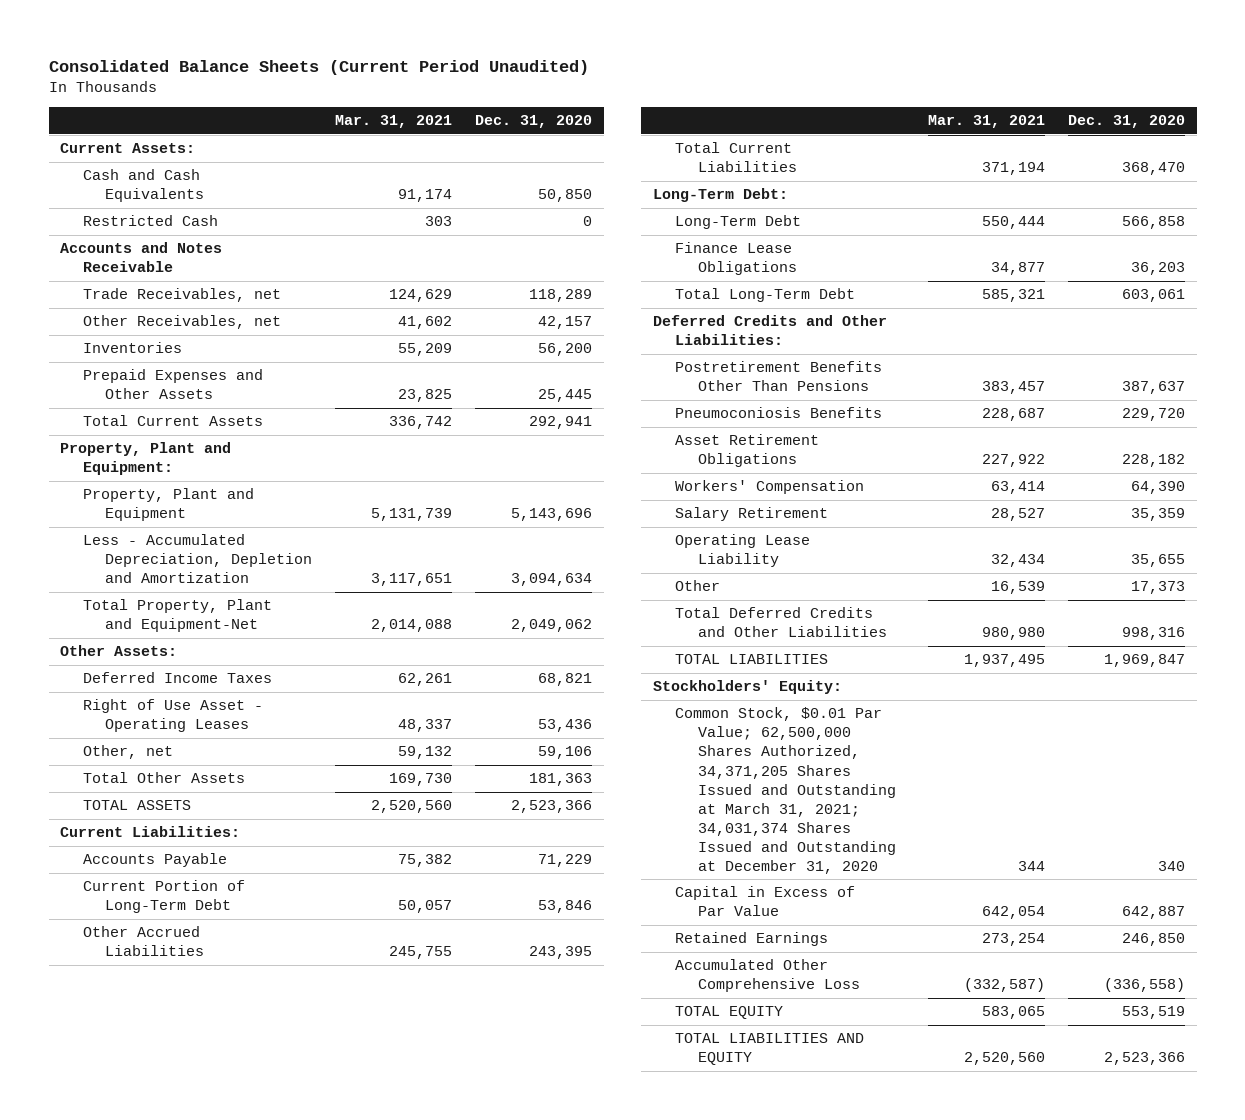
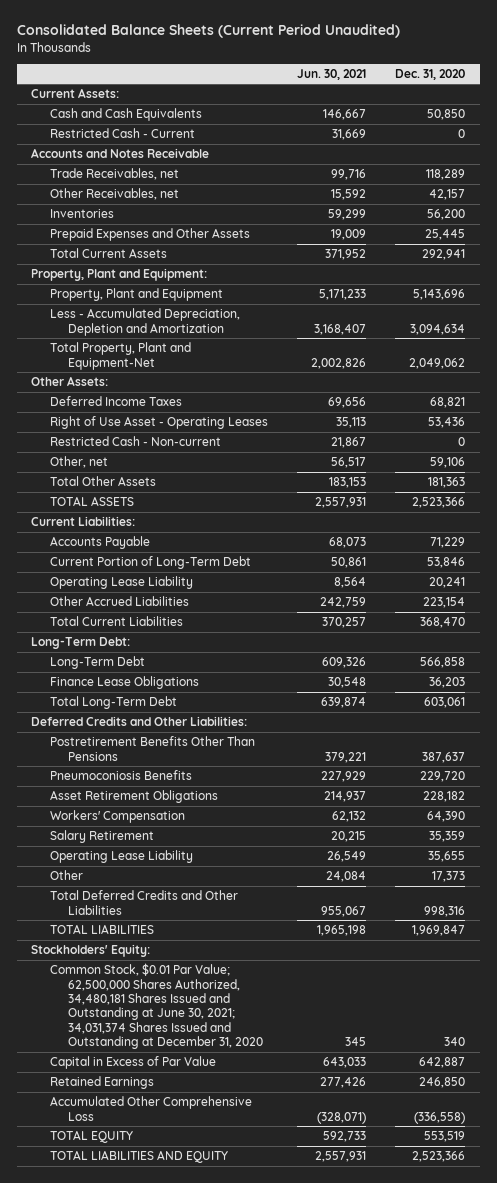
- | Mar. 31, 2021 | Dec. 31, 2020
+ | Jun. 30, 2021 | Dec. 31, 2020
- Restricted Cash | 303 | 0
+ Restricted Cash - Current | 31,669 | 0
+ Restricted Cash - Non-current | 21,867 | 0
- Other Accrued Liabilities | 245,755 | 243,395
+ Operating Lease Liability | 8,564 | 20,241
+ Other Accrued Liabilities | 242,759 | 223,154
- Common Stock, $0.01 Par Value; 62,500,000 Shares Authorized, 34,371,205 Shares Issued and Outstanding at March 31, 2021; 34,031,374 Shares Issued and Outstanding at December 31, 2020 | 344 | 340
+ Common Stock, $0.01 Par Value; 62,500,000 Shares Authorized, 34,480,181 Shares Issued and Outstanding at June 30, 2021; 34,031,374 Shares Issued and Outstanding at December 31, 2020 | 345 | 340

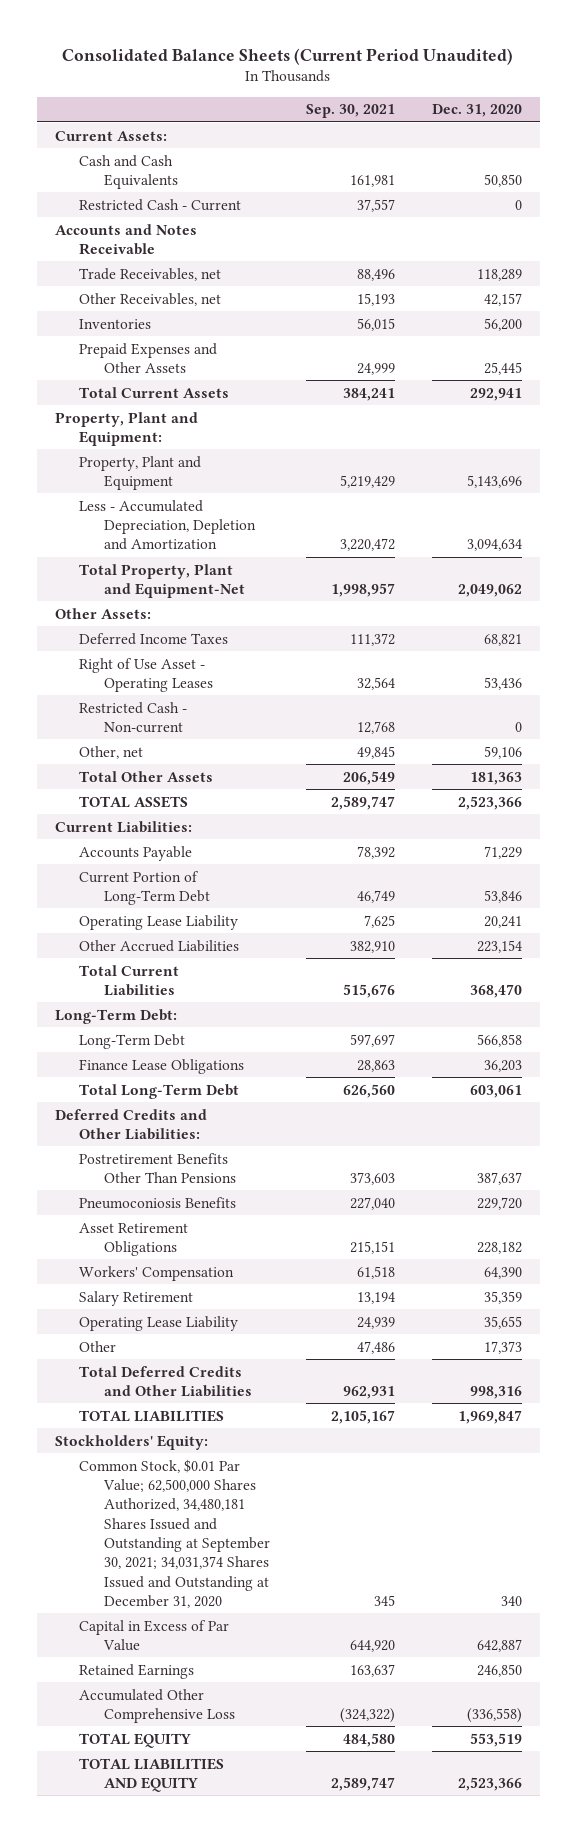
- | Jun. 30, 2021 | Dec. 31, 2020
+ | Sep. 30, 2021 | Dec. 31, 2020
- Common Stock, $0.01 Par Value; 62,500,000 Shares Authorized, 34,480,181 Shares Issued and Outstanding at June 30, 2021; 34,031,374 Shares Issued and Outstanding at December 31, 2020 | 345 | 340
+ Common Stock, $0.01 Par Value; 62,500,000 Shares Authorized, 34,480,181 Shares Issued and Outstanding at September 30, 2021; 34,031,374 Shares Issued and Outstanding at December 31, 2020 | 345 | 340

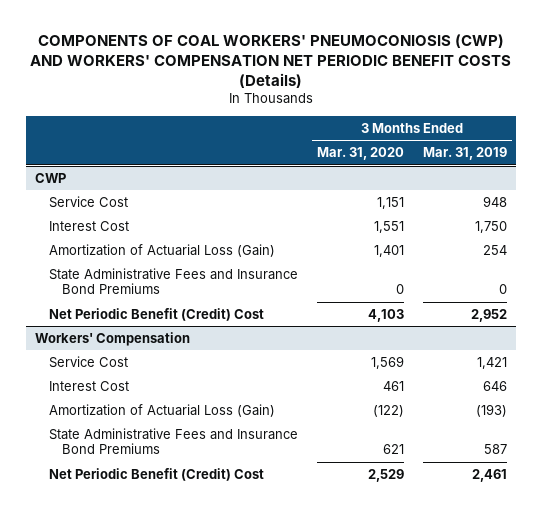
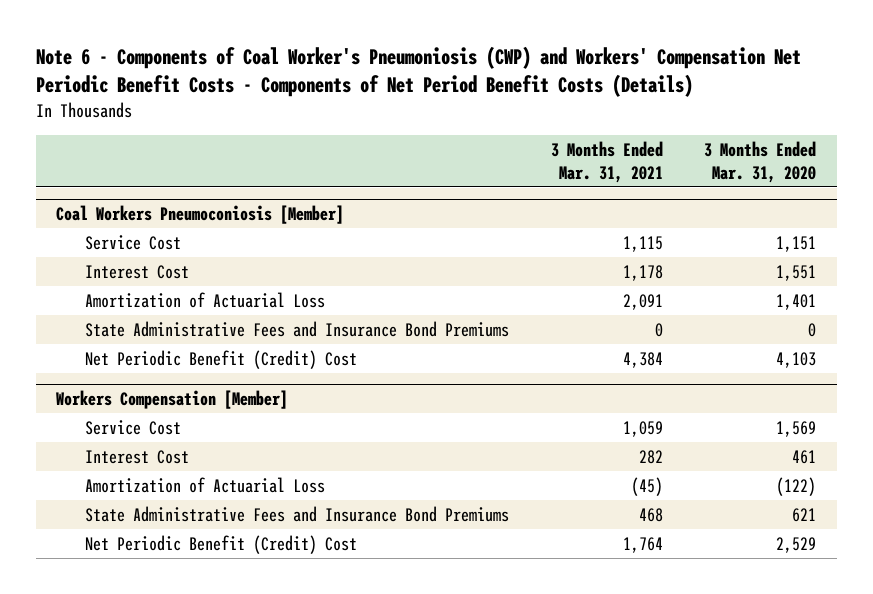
- COMPONENTS OF COAL WORKERS' PNEUMOCONIOSIS (CWP) AND WORKERS' COMPENSATION NET PERIODIC BENEFIT COSTS (Details)
+ Note 6 - Components of Coal Worker's Pneumoniosis (CWP) and Workers' Compensation Net Periodic Benefit Costs - Components of Net Period Benefit Costs (Details)
- | 3 Months Ended Mar. 31, 2020 | 3 Months Ended Mar. 31, 2019
+ | 3 Months Ended Mar. 31, 2021 | 3 Months Ended Mar. 31, 2020
- CWP
+ Coal Workers Pneumoconiosis [Member]
- Amortization of Actuarial Loss (Gain) | 1,401 | 254
+ Amortization of Actuarial Loss | 2,091 | 1,401
- Workers' Compensation
+ Workers Compensation [Member]
- Amortization of Actuarial Loss (Gain) | (122) | (193)
+ Amortization of Actuarial Loss | (45) | (122)

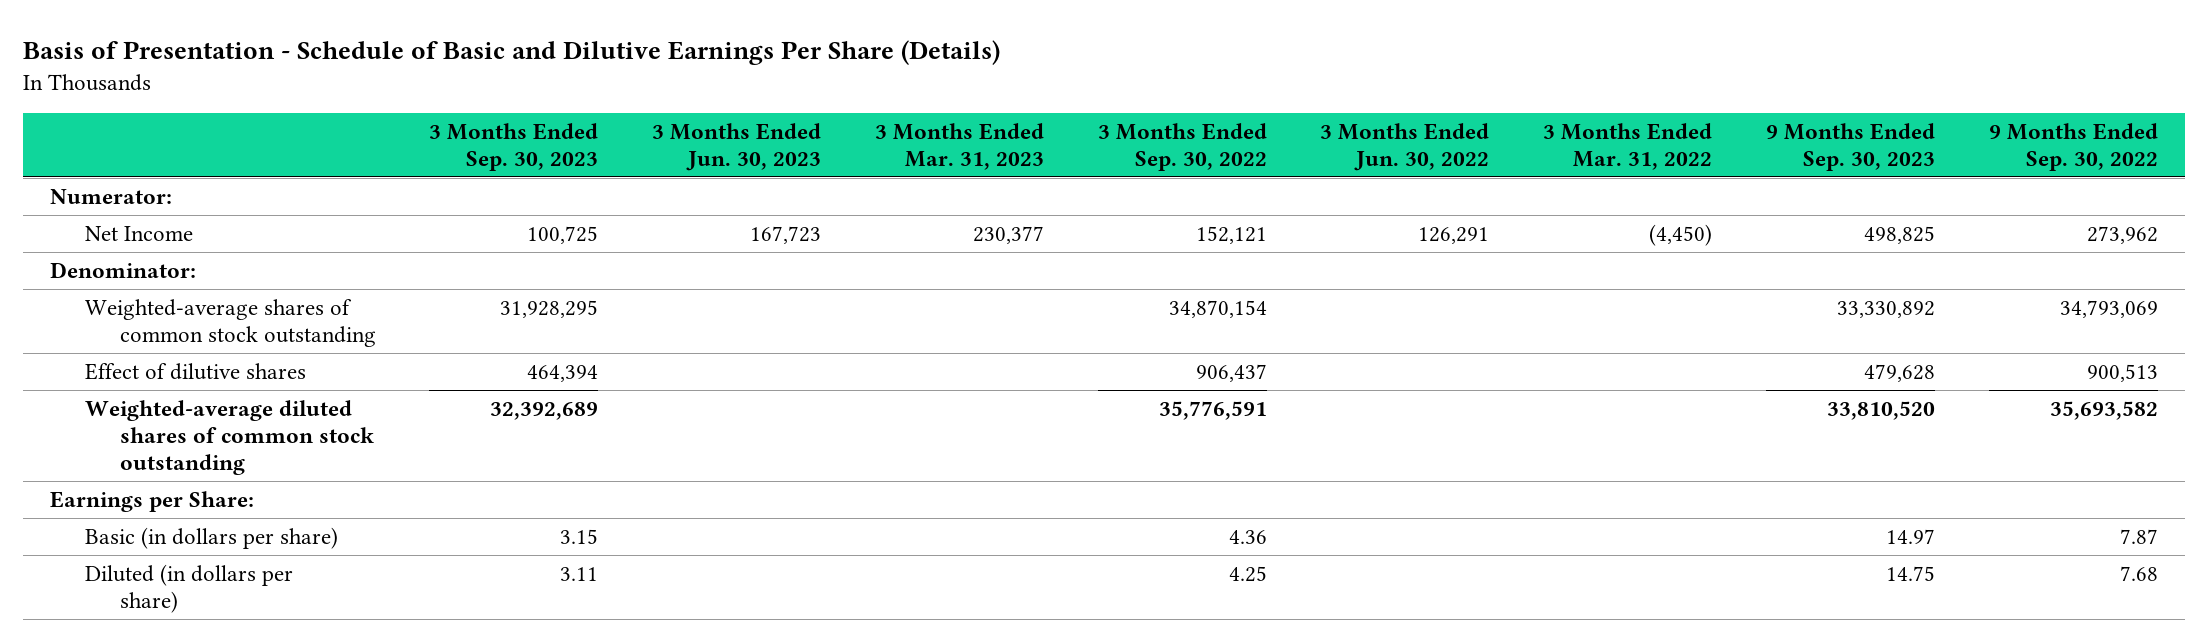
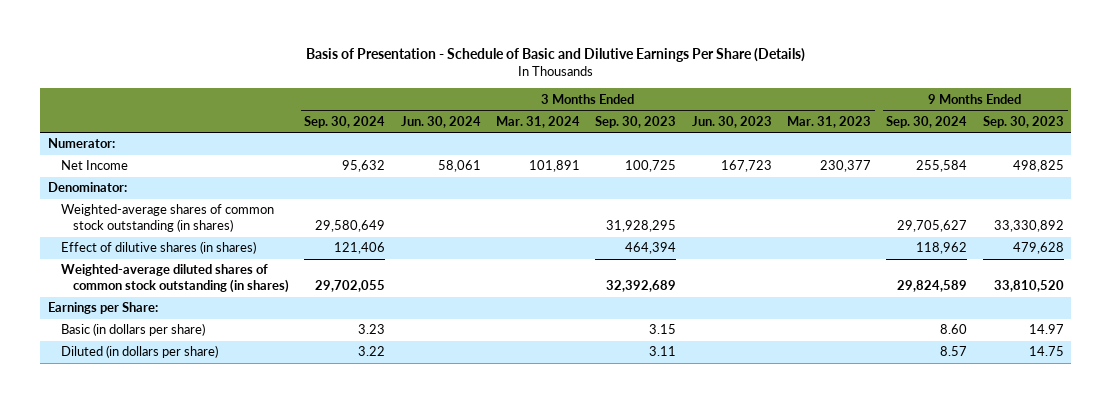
- | 3 Months Ended Sep. 30, 2023 | 3 Months Ended Jun. 30, 2023 | 3 Months Ended Mar. 31, 2023 | 3 Months Ended Sep. 30, 2022 | 3 Months Ended Jun. 30, 2022 | 3 Months Ended Mar. 31, 2022 | 9 Months Ended Sep. 30, 2023 | 9 Months Ended Sep. 30, 2022
+ | 3 Months Ended Sep. 30, 2024 | 3 Months Ended Jun. 30, 2024 | 3 Months Ended Mar. 31, 2024 | 3 Months Ended Sep. 30, 2023 | 3 Months Ended Jun. 30, 2023 | 3 Months Ended Mar. 31, 2023 | 9 Months Ended Sep. 30, 2024 | 9 Months Ended Sep. 30, 2023
- Weighted-average shares of common stock outstanding | 31,928,295 | | | 34,870,154 | | | 33,330,892 | 34,793,069
- Effect of dilutive shares | 464,394 | | | 906,437 | | | 479,628 | 900,513
- Weighted-average diluted shares of common stock outstanding | 32,392,689 | | | 35,776,591 | | | 33,810,520 | 35,693,582
+ Weighted-average shares of common stock outstanding (in shares) | 29,580,649 | | | 31,928,295 | | | 29,705,627 | 33,330,892
+ Effect of dilutive shares (in shares) | 121,406 | | | 464,394 | | | 118,962 | 479,628
+ Weighted-average diluted shares of common stock outstanding (in shares) | 29,702,055 | | | 32,392,689 | | | 29,824,589 | 33,810,520

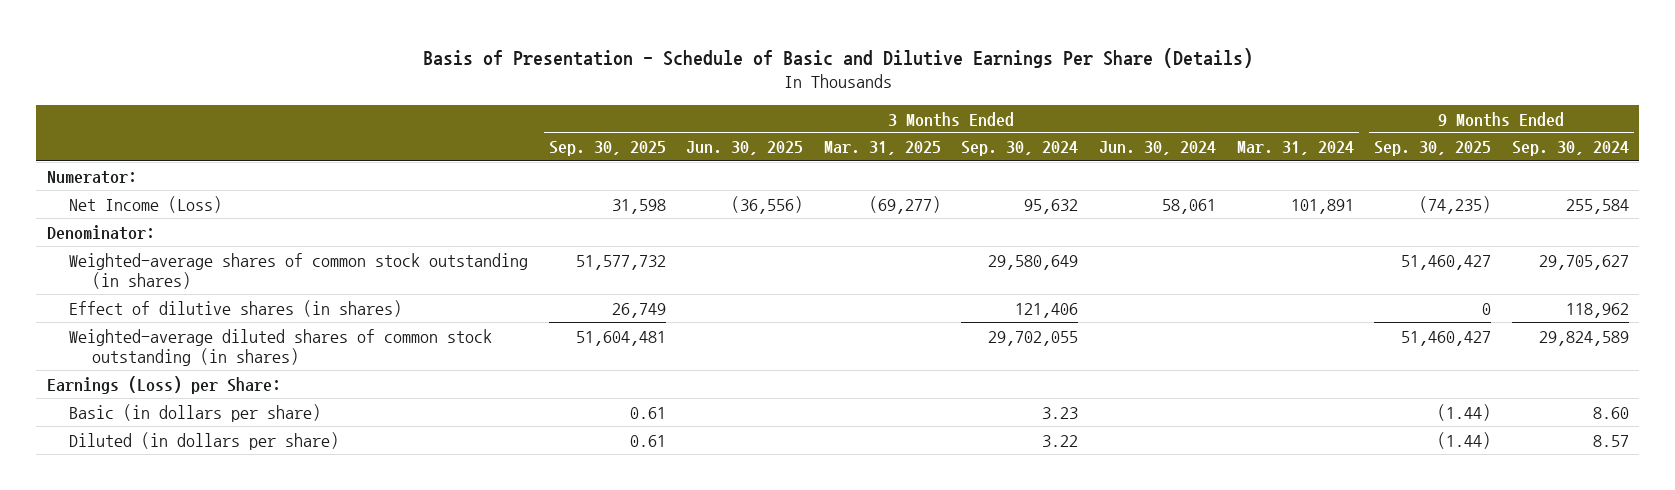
- | 3 Months Ended Sep. 30, 2024 | 3 Months Ended Jun. 30, 2024 | 3 Months Ended Mar. 31, 2024 | 3 Months Ended Sep. 30, 2023 | 3 Months Ended Jun. 30, 2023 | 3 Months Ended Mar. 31, 2023 | 9 Months Ended Sep. 30, 2024 | 9 Months Ended Sep. 30, 2023
+ | 3 Months Ended Sep. 30, 2025 | 3 Months Ended Jun. 30, 2025 | 3 Months Ended Mar. 31, 2025 | 3 Months Ended Sep. 30, 2024 | 3 Months Ended Jun. 30, 2024 | 3 Months Ended Mar. 31, 2024 | 9 Months Ended Sep. 30, 2025 | 9 Months Ended Sep. 30, 2024
- Net Income | 95,632 | 58,061 | 101,891 | 100,725 | 167,723 | 230,377 | 255,584 | 498,825
+ Net Income (Loss) | 31,598 | (36,556) | (69,277) | 95,632 | 58,061 | 101,891 | (74,235) | 255,584
- Earnings per Share:
+ Earnings (Loss) per Share:

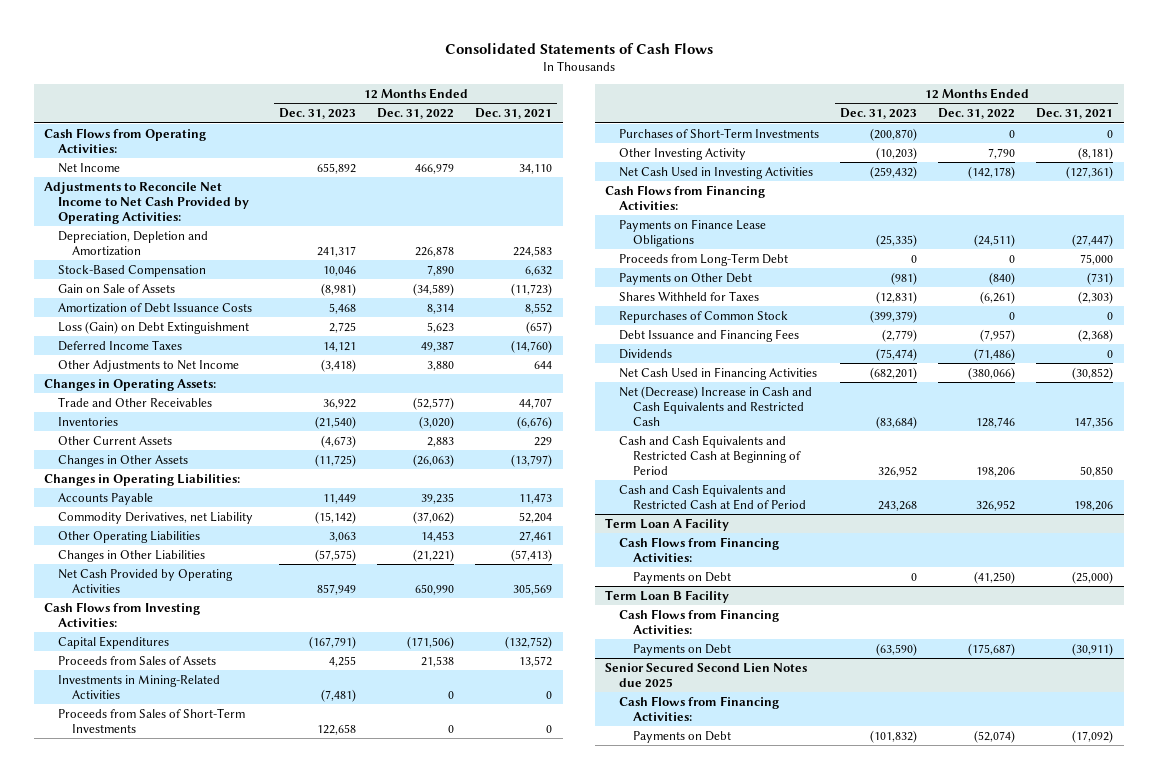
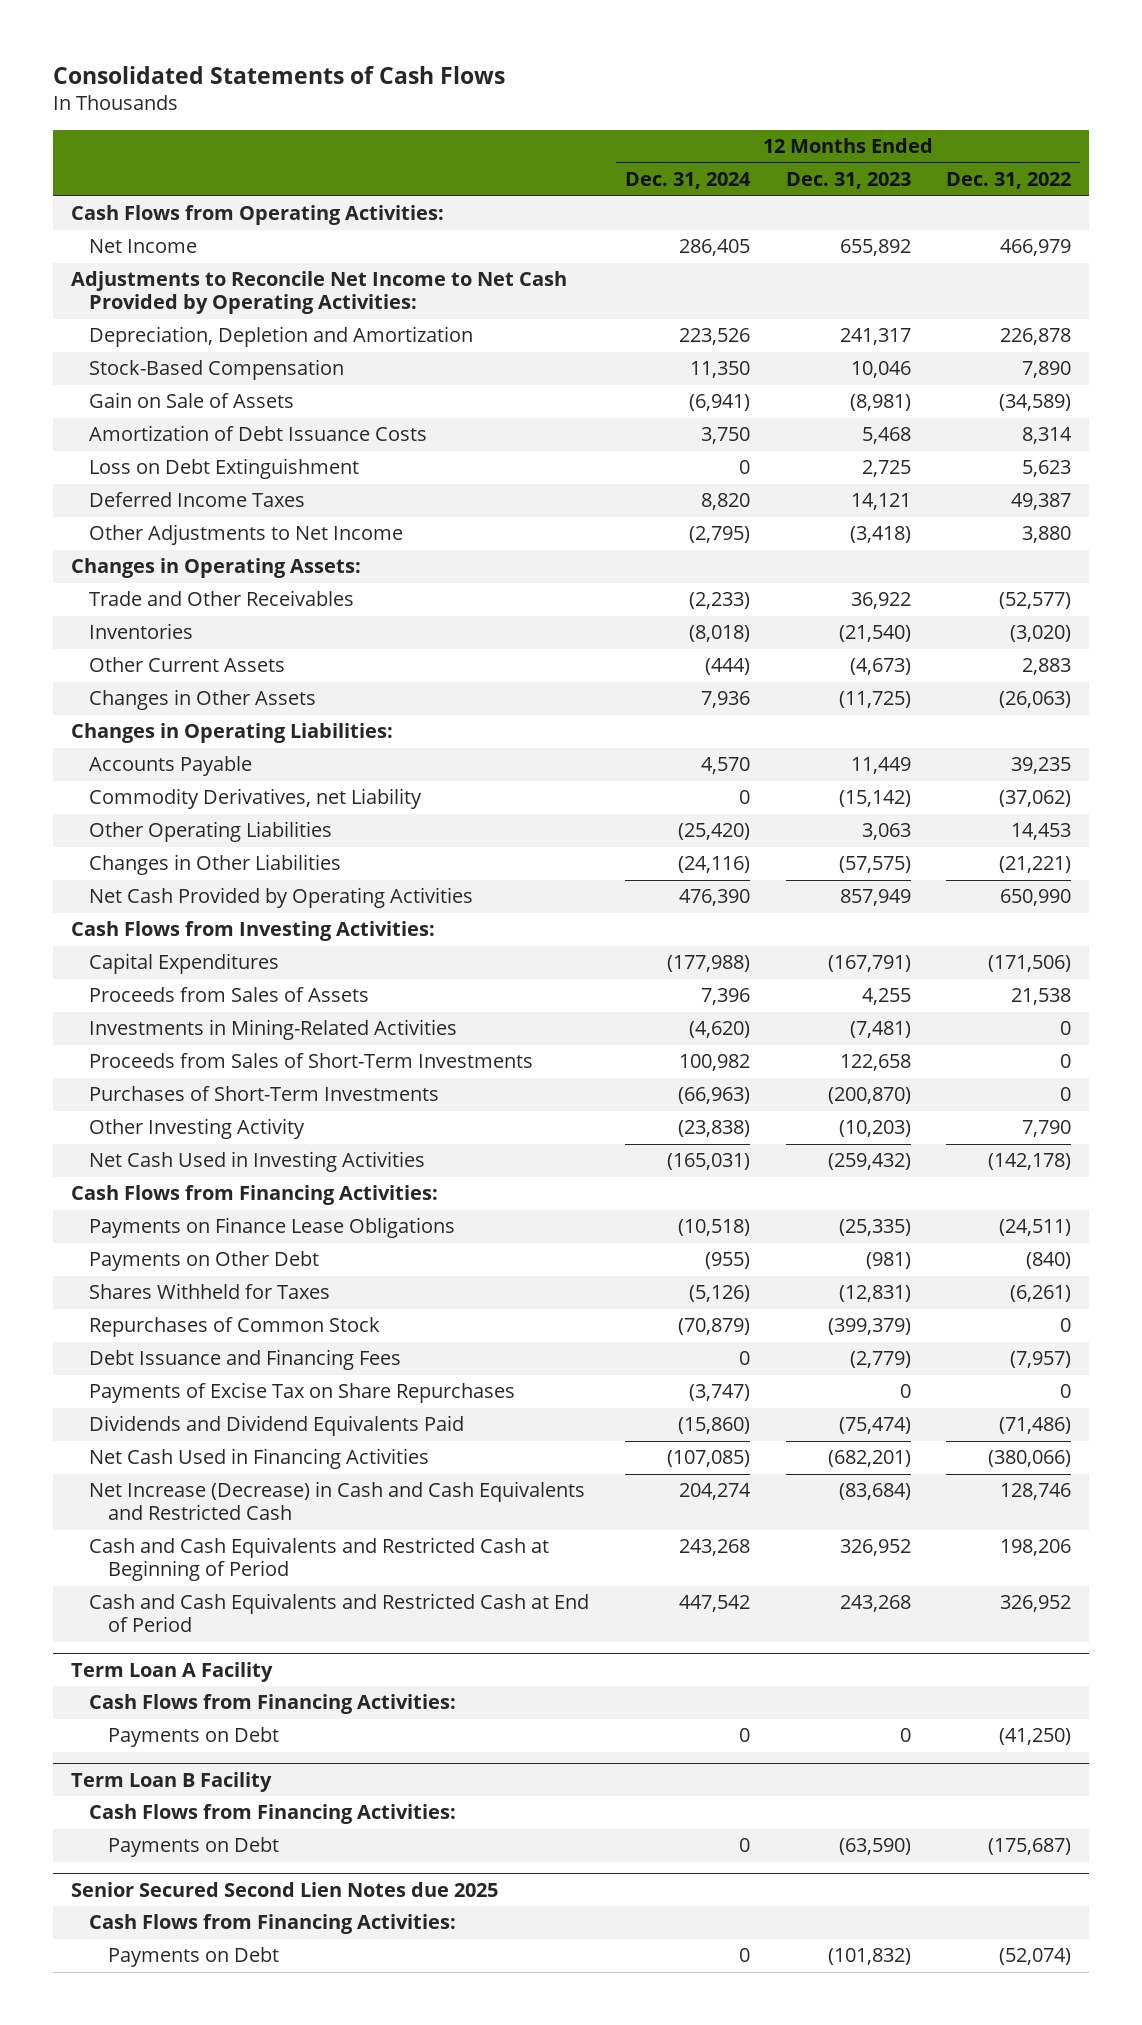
- | 12 Months Ended Dec. 31, 2023 | 12 Months Ended Dec. 31, 2022 | 12 Months Ended Dec. 31, 2021
+ | 12 Months Ended Dec. 31, 2024 | 12 Months Ended Dec. 31, 2023 | 12 Months Ended Dec. 31, 2022
- Loss (Gain) on Debt Extinguishment | 2,725 | 5,623 | (657)
+ Loss on Debt Extinguishment | 0 | 2,725 | 5,623
- Proceeds from Long-Term Debt | 0 | 0 | 75,000
- Dividends | (75,474) | (71,486) | 0
+ Payments of Excise Tax on Share Repurchases | (3,747) | 0 | 0
+ Dividends and Dividend Equivalents Paid | (15,860) | (75,474) | (71,486)
- Net (Decrease) Increase in Cash and Cash Equivalents and Restricted Cash | (83,684) | 128,746 | 147,356
+ Net Increase (Decrease) in Cash and Cash Equivalents and Restricted Cash | 204,274 | (83,684) | 128,746

